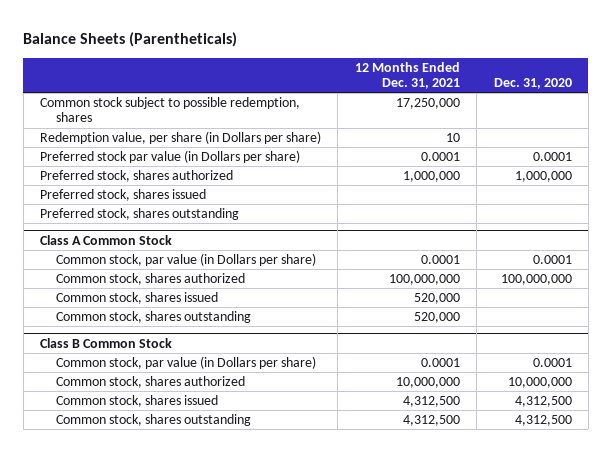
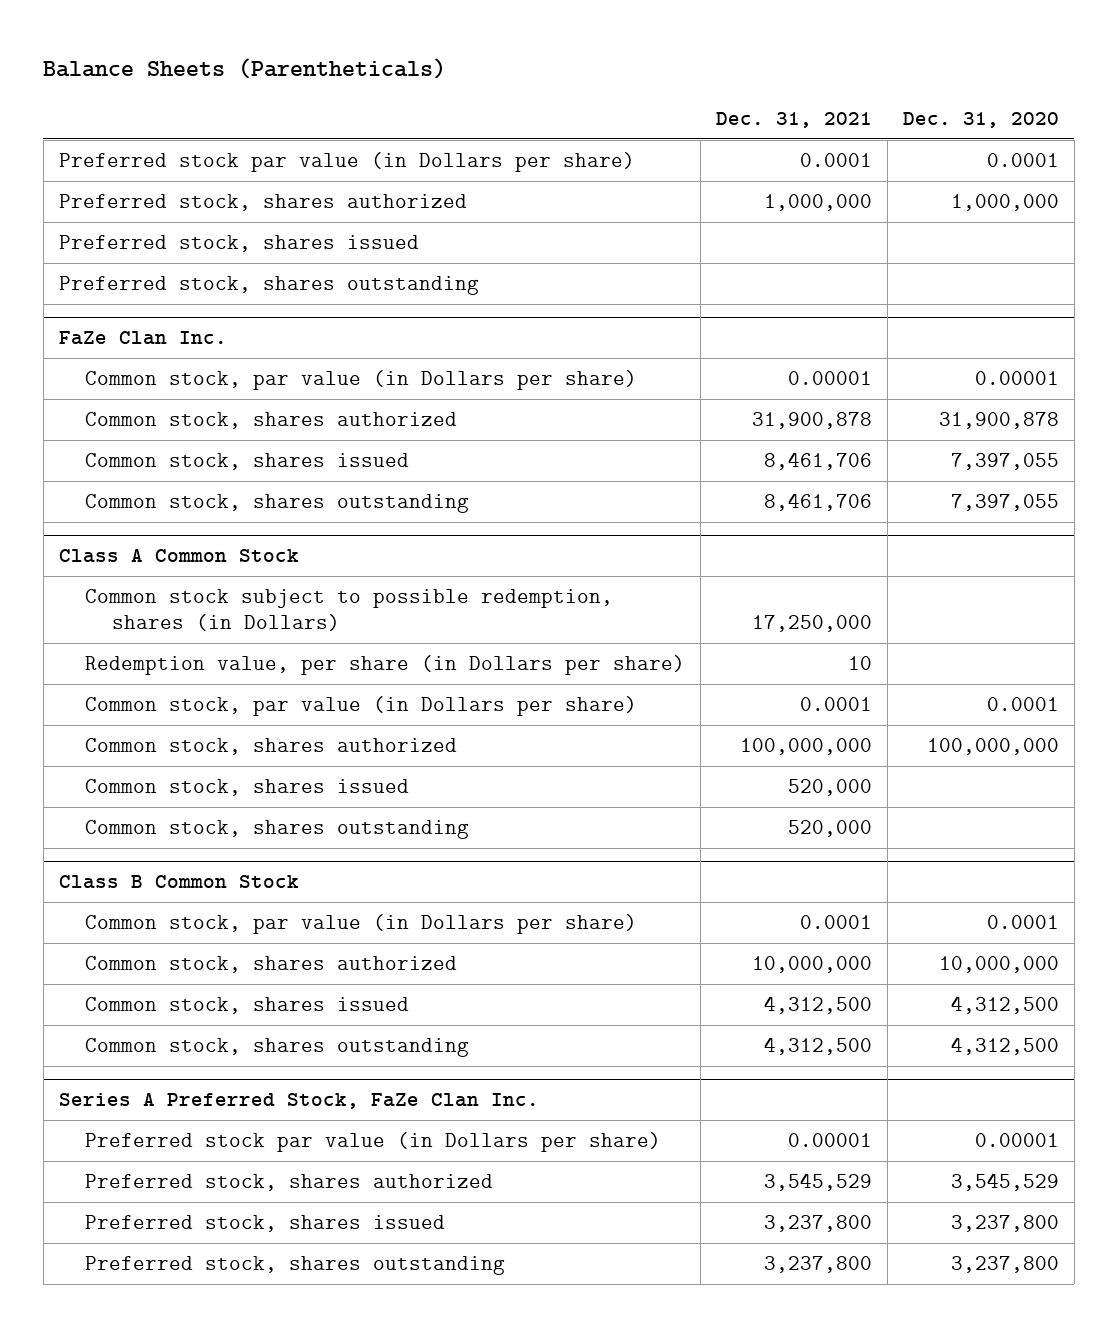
- | 12 Months Ended Dec. 31, 2021 | Dec. 31, 2020
+ | Dec. 31, 2021 | Dec. 31, 2020
- Common stock subject to possible redemption, shares | 17,250,000 |
- Redemption value, per share (in Dollars per share) | 10 |
+ FaZe Clan Inc.
+ Common stock, par value (in Dollars per share) | 0.00001 | 0.00001
+ Common stock, shares authorized | 31,900,878 | 31,900,878
+ Common stock, shares issued | 8,461,706 | 7,397,055
+ Common stock, shares outstanding | 8,461,706 | 7,397,055
@ Class A Common Stock
+ Common stock subject to possible redemption, shares (in Dollars) | 17,250,000 |
+ Redemption value, per share (in Dollars per share) | 10 |
+ Series A Preferred Stock, FaZe Clan Inc.
+ Preferred stock par value (in Dollars per share) | 0.00001 | 0.00001
+ Preferred stock, shares authorized | 3,545,529 | 3,545,529
+ Preferred stock, shares issued | 3,237,800 | 3,237,800
+ Preferred stock, shares outstanding | 3,237,800 | 3,237,800

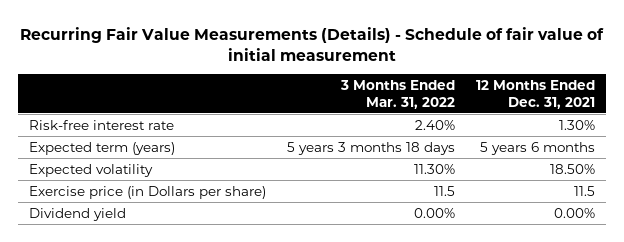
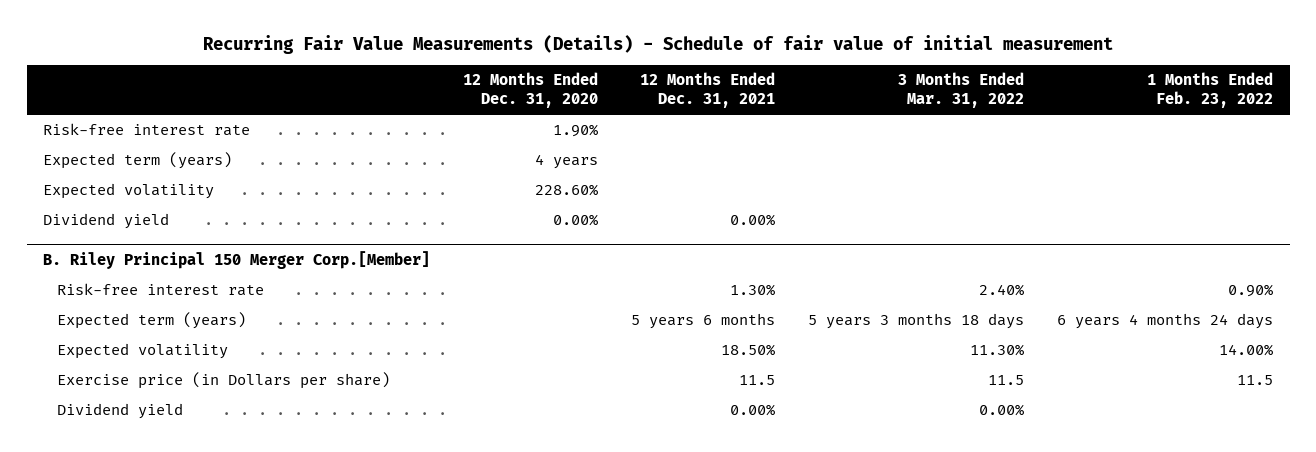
- | 3 Months Ended Mar. 31, 2022 | 12 Months Ended Dec. 31, 2021
+ | 12 Months Ended Dec. 31, 2020 | 12 Months Ended Dec. 31, 2021 | 3 Months Ended Mar. 31, 2022 | 1 Months Ended Feb. 23, 2022
+ Risk-free interest rate | 1.90% | | |
+ Expected term (years) | 4 years | | |
+ Expected volatility | 228.60% | | |
+ Dividend yield | 0.00% | 0.00% | |
+ B. Riley Principal 150 Merger Corp.[Member]

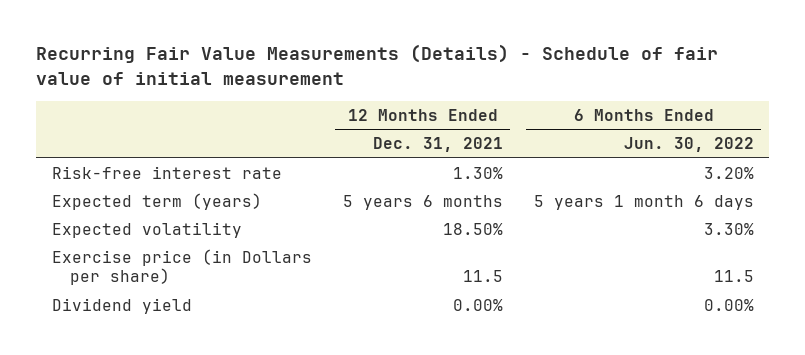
- | 12 Months Ended Dec. 31, 2020 | 12 Months Ended Dec. 31, 2021 | 3 Months Ended Mar. 31, 2022 | 1 Months Ended Feb. 23, 2022
+ | 12 Months Ended Dec. 31, 2021 | 6 Months Ended Jun. 30, 2022
- Risk-free interest rate | 1.90% | | |
- Expected term (years) | 4 years | | |
- Expected volatility | 228.60% | | |
- Dividend yield | 0.00% | 0.00% | |
- B. Riley Principal 150 Merger Corp.[Member]

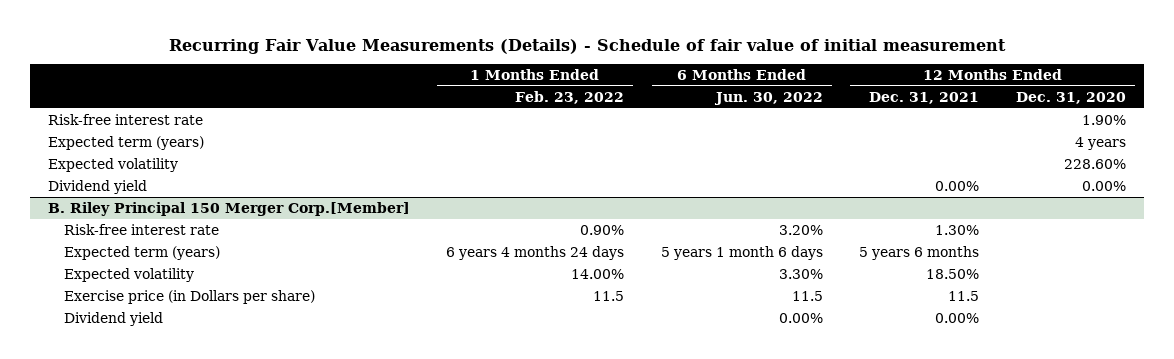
- | 12 Months Ended Dec. 31, 2021 | 6 Months Ended Jun. 30, 2022
+ | 1 Months Ended Feb. 23, 2022 | 6 Months Ended Jun. 30, 2022 | 12 Months Ended Dec. 31, 2021 | 12 Months Ended Dec. 31, 2020
+ Risk-free interest rate | | | | 1.90%
+ Expected term (years) | | | | 4 years
+ Expected volatility | | | | 228.60%
+ Dividend yield | | | 0.00% | 0.00%
+ B. Riley Principal 150 Merger Corp.[Member]

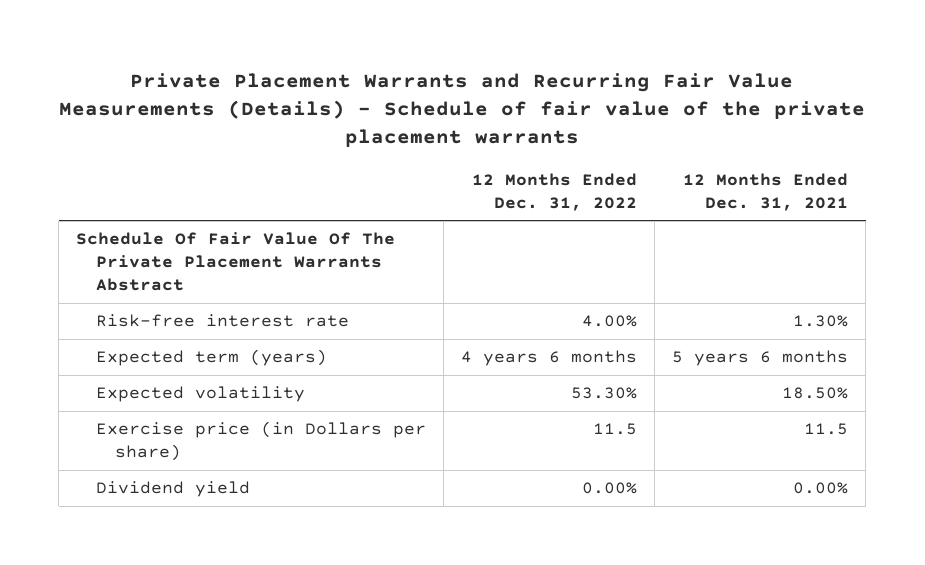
- Recurring Fair Value Measurements (Details) - Schedule of fair value of initial measurement
+ Private Placement Warrants and Recurring Fair Value Measurements (Details) - Schedule of fair value of the private placement warrants
- | 1 Months Ended Feb. 23, 2022 | 6 Months Ended Jun. 30, 2022 | 12 Months Ended Dec. 31, 2021 | 12 Months Ended Dec. 31, 2020
+ | 12 Months Ended Dec. 31, 2022 | 12 Months Ended Dec. 31, 2021
- Risk-free interest rate | | | | 1.90%
- Expected term (years) | | | | 4 years
- Expected volatility | | | | 228.60%
- Dividend yield | | | 0.00% | 0.00%
- B. Riley Principal 150 Merger Corp.[Member]
+ Schedule Of Fair Value Of The Private Placement Warrants Abstract

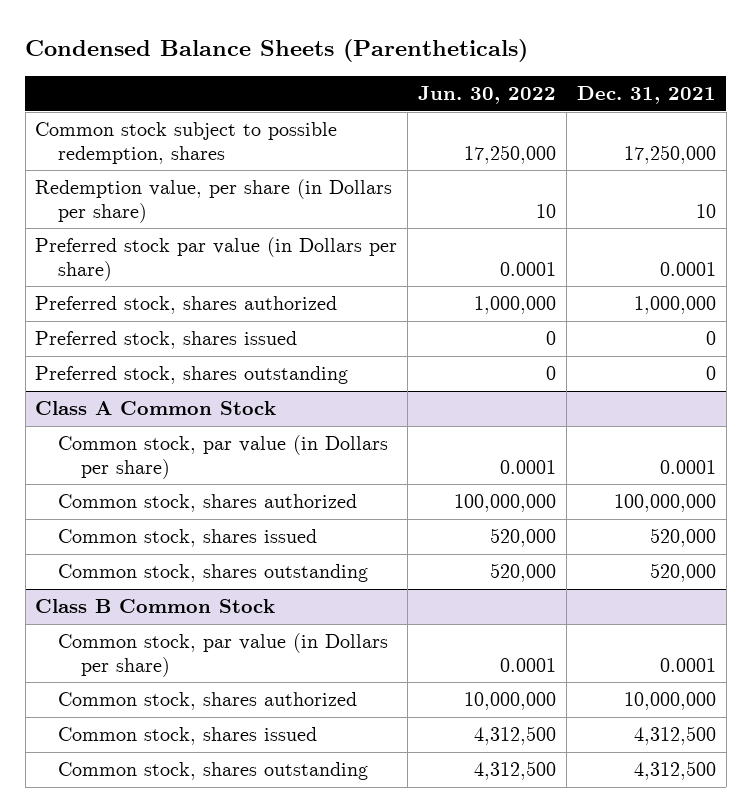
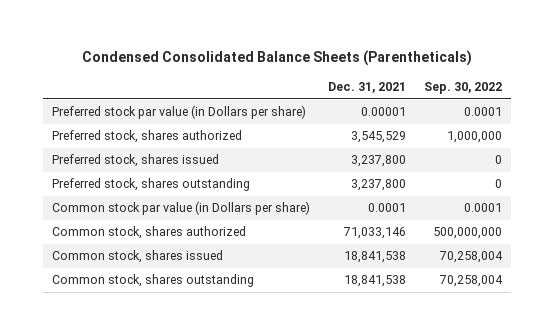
- Condensed Balance Sheets (Parentheticals)
+ Condensed Consolidated Balance Sheets (Parentheticals)
- | Jun. 30, 2022 | Dec. 31, 2021
+ | Dec. 31, 2021 | Sep. 30, 2022
- Common stock subject to possible redemption, shares | 17,250,000 | 17,250,000
- Redemption value, per share (in Dollars per share) | 10 | 10
- Preferred stock par value (in Dollars per share) | 0.0001 | 0.0001
- Preferred stock, shares authorized | 1,000,000 | 1,000,000
- Preferred stock, shares issued | 0 | 0
- Preferred stock, shares outstanding | 0 | 0
- Class A Common Stock
- Common stock, par value (in Dollars per share) | 0.0001 | 0.0001
- Common stock, shares authorized | 100,000,000 | 100,000,000
- Common stock, shares issued | 520,000 | 520,000
- Common stock, shares outstanding | 520,000 | 520,000
- Class B Common Stock
- Common stock, par value (in Dollars per share) | 0.0001 | 0.0001
- Common stock, shares authorized | 10,000,000 | 10,000,000
- Common stock, shares issued | 4,312,500 | 4,312,500
- Common stock, shares outstanding | 4,312,500 | 4,312,500
+ Preferred stock par value (in Dollars per share) | 0.00001 | 0.0001
+ Preferred stock, shares authorized | 3,545,529 | 1,000,000
+ Preferred stock, shares issued | 3,237,800 | 0
+ Preferred stock, shares outstanding | 3,237,800 | 0
+ Common stock par value (in Dollars per share) | 0.0001 | 0.0001
+ Common stock, shares authorized | 71,033,146 | 500,000,000
+ Common stock, shares issued | 18,841,538 | 70,258,004
+ Common stock, shares outstanding | 18,841,538 | 70,258,004

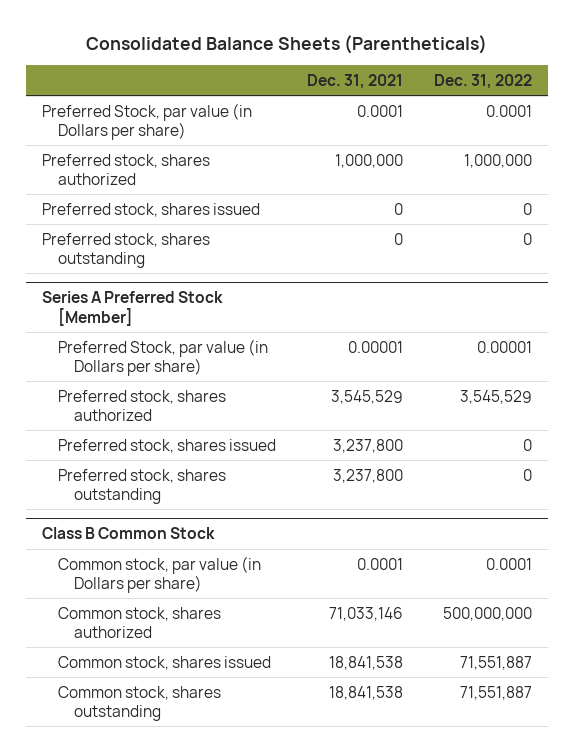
- Condensed Consolidated Balance Sheets (Parentheticals)
+ Consolidated Balance Sheets (Parentheticals)
- | Dec. 31, 2021 | Sep. 30, 2022
+ | Dec. 31, 2021 | Dec. 31, 2022
- Preferred stock par value (in Dollars per share) | 0.00001 | 0.0001
+ Preferred Stock, par value (in Dollars per share) | 0.0001 | 0.0001
+ Preferred stock, shares authorized | 1,000,000 | 1,000,000
+ Preferred stock, shares issued | 0 | 0
+ Preferred stock, shares outstanding | 0 | 0
+ Series A Preferred Stock [Member]
+ Preferred Stock, par value (in Dollars per share) | 0.00001 | 0.00001
- Common stock par value (in Dollars per share) | 0.0001 | 0.0001
+ Class B Common Stock
+ Common stock, par value (in Dollars per share) | 0.0001 | 0.0001

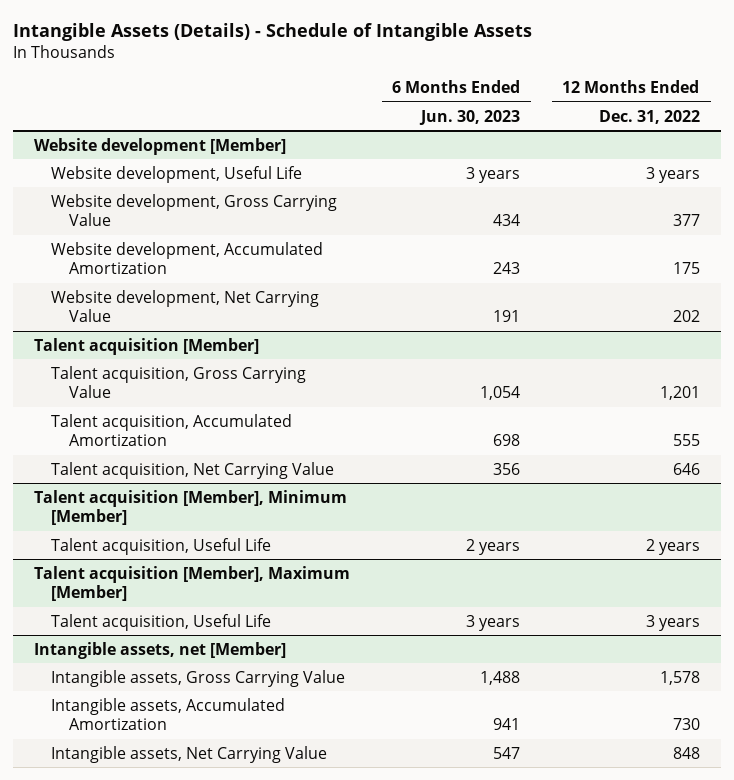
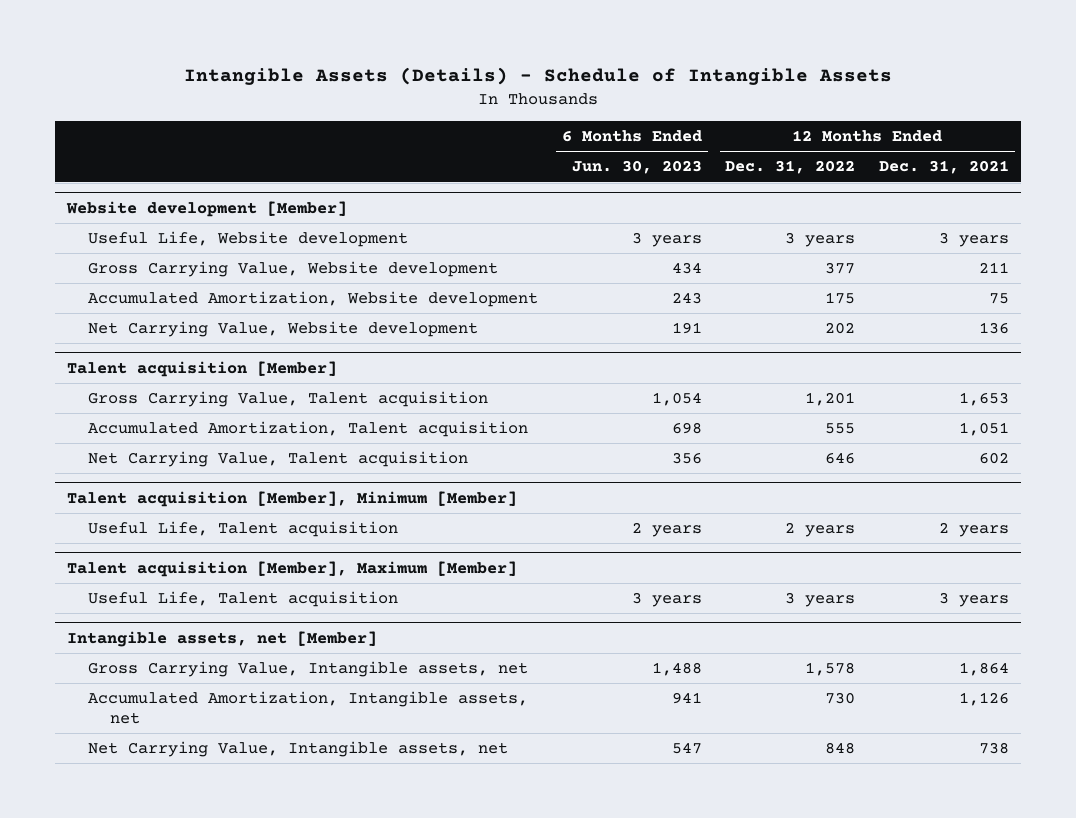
- | 6 Months Ended Jun. 30, 2023 | 12 Months Ended Dec. 31, 2022
+ | 6 Months Ended Jun. 30, 2023 | 12 Months Ended Dec. 31, 2022 | 12 Months Ended Dec. 31, 2021
@ Website development [Member]
- Website development, Useful Life | 3 years | 3 years
- Website development, Gross Carrying Value | 434 | 377
- Website development, Accumulated Amortization | 243 | 175
- Website development, Net Carrying Value | 191 | 202
+ Useful Life, Website development | 3 years | 3 years | 3 years
+ Gross Carrying Value, Website development | 434 | 377 | 211
+ Accumulated Amortization, Website development | 243 | 175 | 75
+ Net Carrying Value, Website development | 191 | 202 | 136
@ Talent acquisition [Member]
- Talent acquisition, Gross Carrying Value | 1,054 | 1,201
- Talent acquisition, Accumulated Amortization | 698 | 555
- Talent acquisition, Net Carrying Value | 356 | 646
+ Gross Carrying Value, Talent acquisition | 1,054 | 1,201 | 1,653
+ Accumulated Amortization, Talent acquisition | 698 | 555 | 1,051
+ Net Carrying Value, Talent acquisition | 356 | 646 | 602
@ Talent acquisition [Member], Minimum [Member]
- Talent acquisition, Useful Life | 2 years | 2 years
+ Useful Life, Talent acquisition | 2 years | 2 years | 2 years
@ Talent acquisition [Member], Maximum [Member]
- Talent acquisition, Useful Life | 3 years | 3 years
+ Useful Life, Talent acquisition | 3 years | 3 years | 3 years
@ Intangible assets, net [Member]
- Intangible assets, Gross Carrying Value | 1,488 | 1,578
- Intangible assets, Accumulated Amortization | 941 | 730
- Intangible assets, Net Carrying Value | 547 | 848
+ Gross Carrying Value, Intangible assets, net | 1,488 | 1,578 | 1,864
+ Accumulated Amortization, Intangible assets, net | 941 | 730 | 1,126
+ Net Carrying Value, Intangible assets, net | 547 | 848 | 738

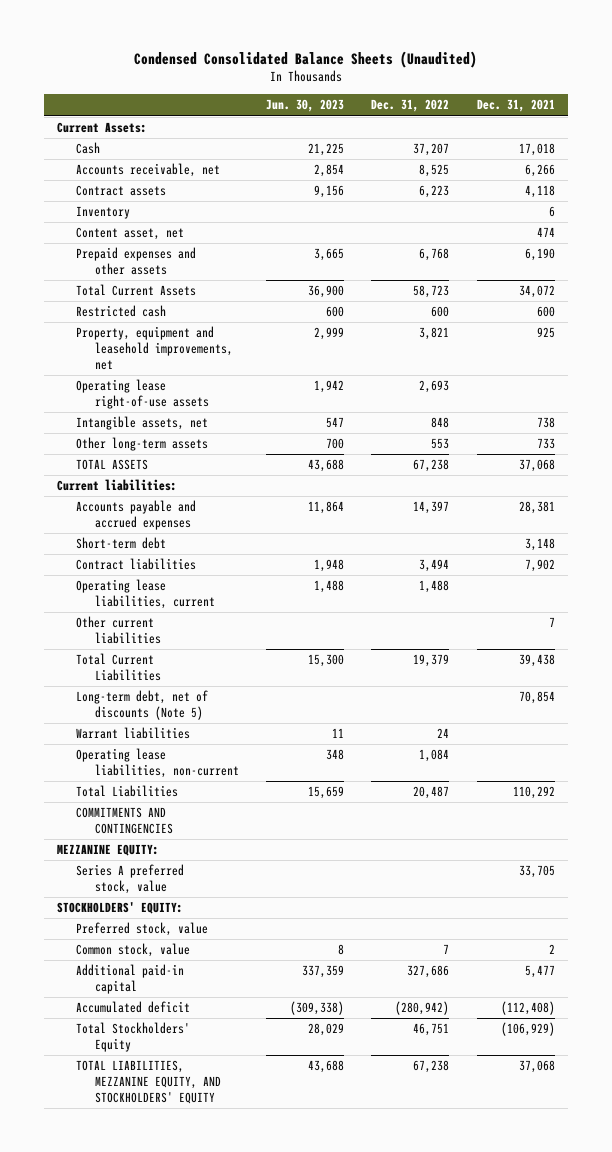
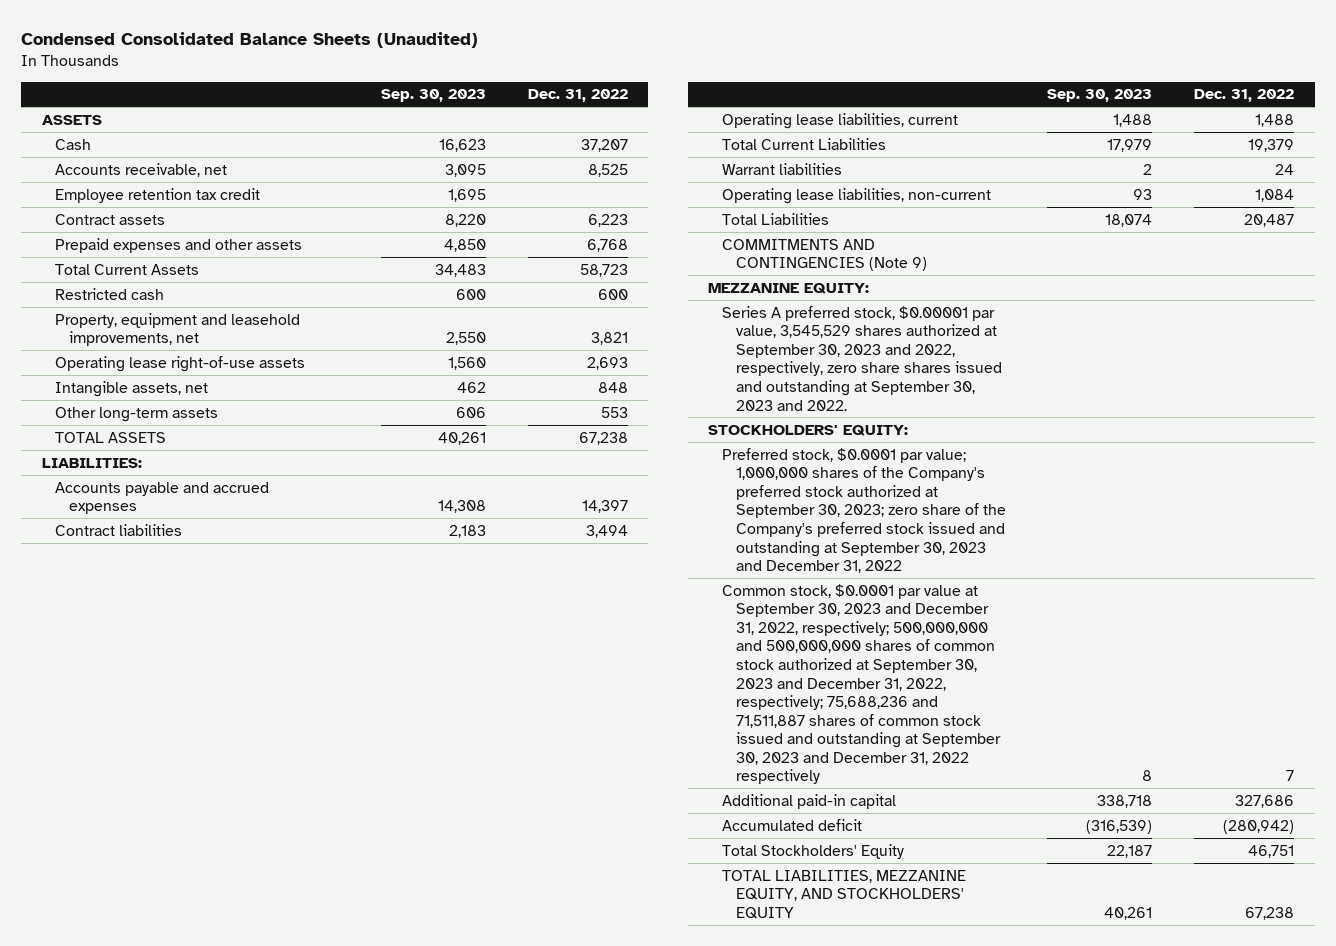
- | Jun. 30, 2023 | Dec. 31, 2022 | Dec. 31, 2021
+ | Sep. 30, 2023 | Dec. 31, 2022
- Current Assets:
+ ASSETS
+ Employee retention tax credit | 1,695 |
- Inventory | | | 6
- Content asset, net | | | 474
- Current liabilities:
+ LIABILITIES:
- Short-term debt | | | 3,148
- Other current liabilities | | | 7
- Long-term debt, net of discounts (Note 5) | | | 70,854
- COMMITMENTS AND CONTINGENCIES
+ COMMITMENTS AND CONTINGENCIES (Note 9)
- Series A preferred stock, value | | | 33,705
+ Series A preferred stock, $0.00001 par value, 3,545,529 shares authorized at September 30, 2023 and 2022, respectively, zero share shares issued and outstanding at September 30, 2023 and 2022.
- Preferred stock, value
- Common stock, value | 8 | 7 | 2
+ Preferred stock, $0.0001 par value; 1,000,000 shares of the Company's preferred stock authorized at September 30, 2023; zero share of the Company's preferred stock issued and outstanding at September 30, 2023 and December 31, 2022
+ Common stock, $0.0001 par value at September 30, 2023 and December 31, 2022, respectively; 500,000,000 and 500,000,000 shares of common stock authorized at September 30, 2023 and December 31, 2022, respectively; 75,688,236 and 71,511,887 shares of common stock issued and outstanding at September 30, 2023 and December 31, 2022 respectively | 8 | 7

